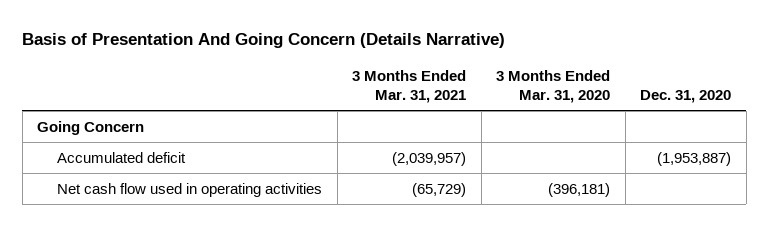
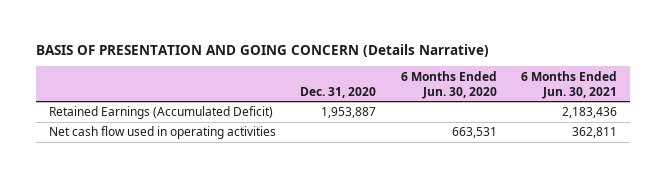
- Basis of Presentation And Going Concern (Details Narrative)
+ BASIS OF PRESENTATION AND GOING CONCERN (Details Narrative)
- | 3 Months Ended Mar. 31, 2021 | 3 Months Ended Mar. 31, 2020 | Dec. 31, 2020
+ | Dec. 31, 2020 | 6 Months Ended Jun. 30, 2020 | 6 Months Ended Jun. 30, 2021
- Going Concern
- Accumulated deficit | (2,039,957) | | (1,953,887)
+ Retained Earnings (Accumulated Deficit) | 1,953,887 | | 2,183,436

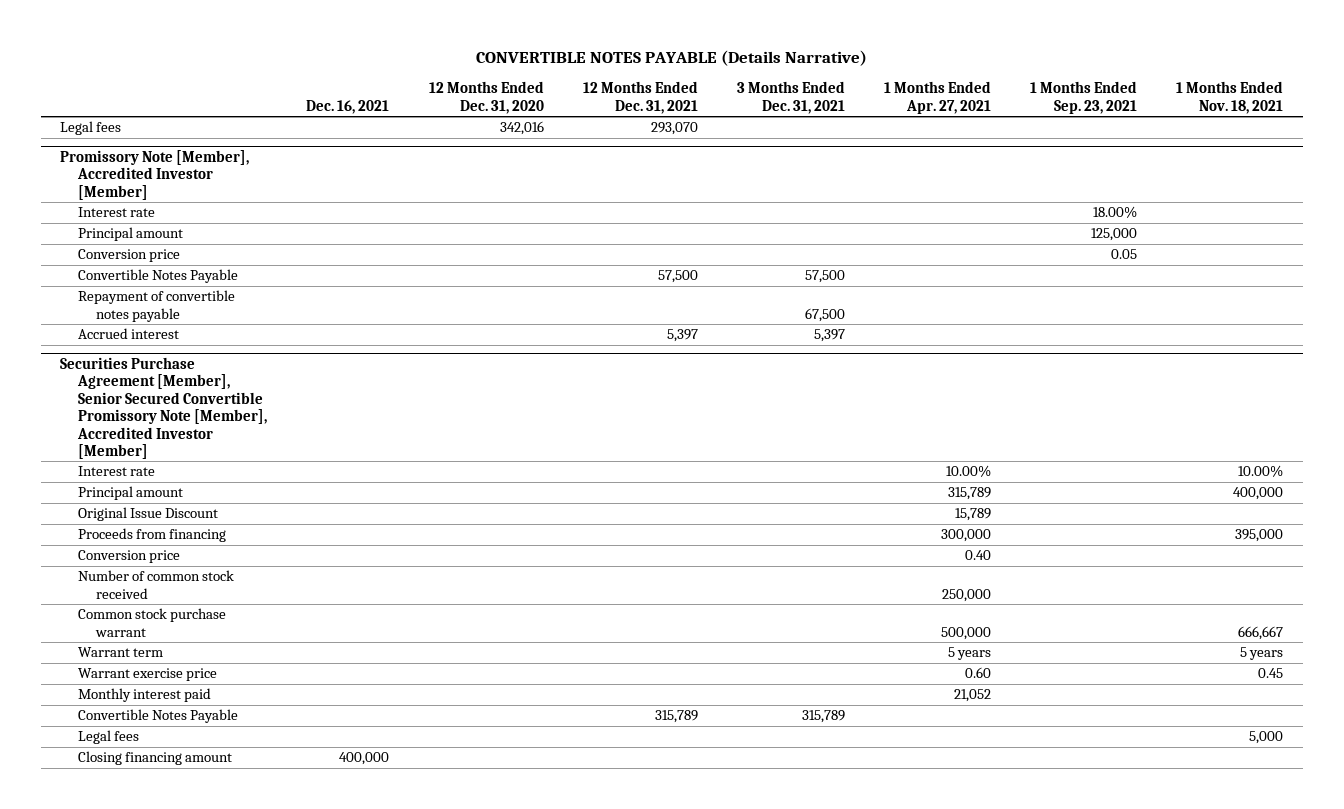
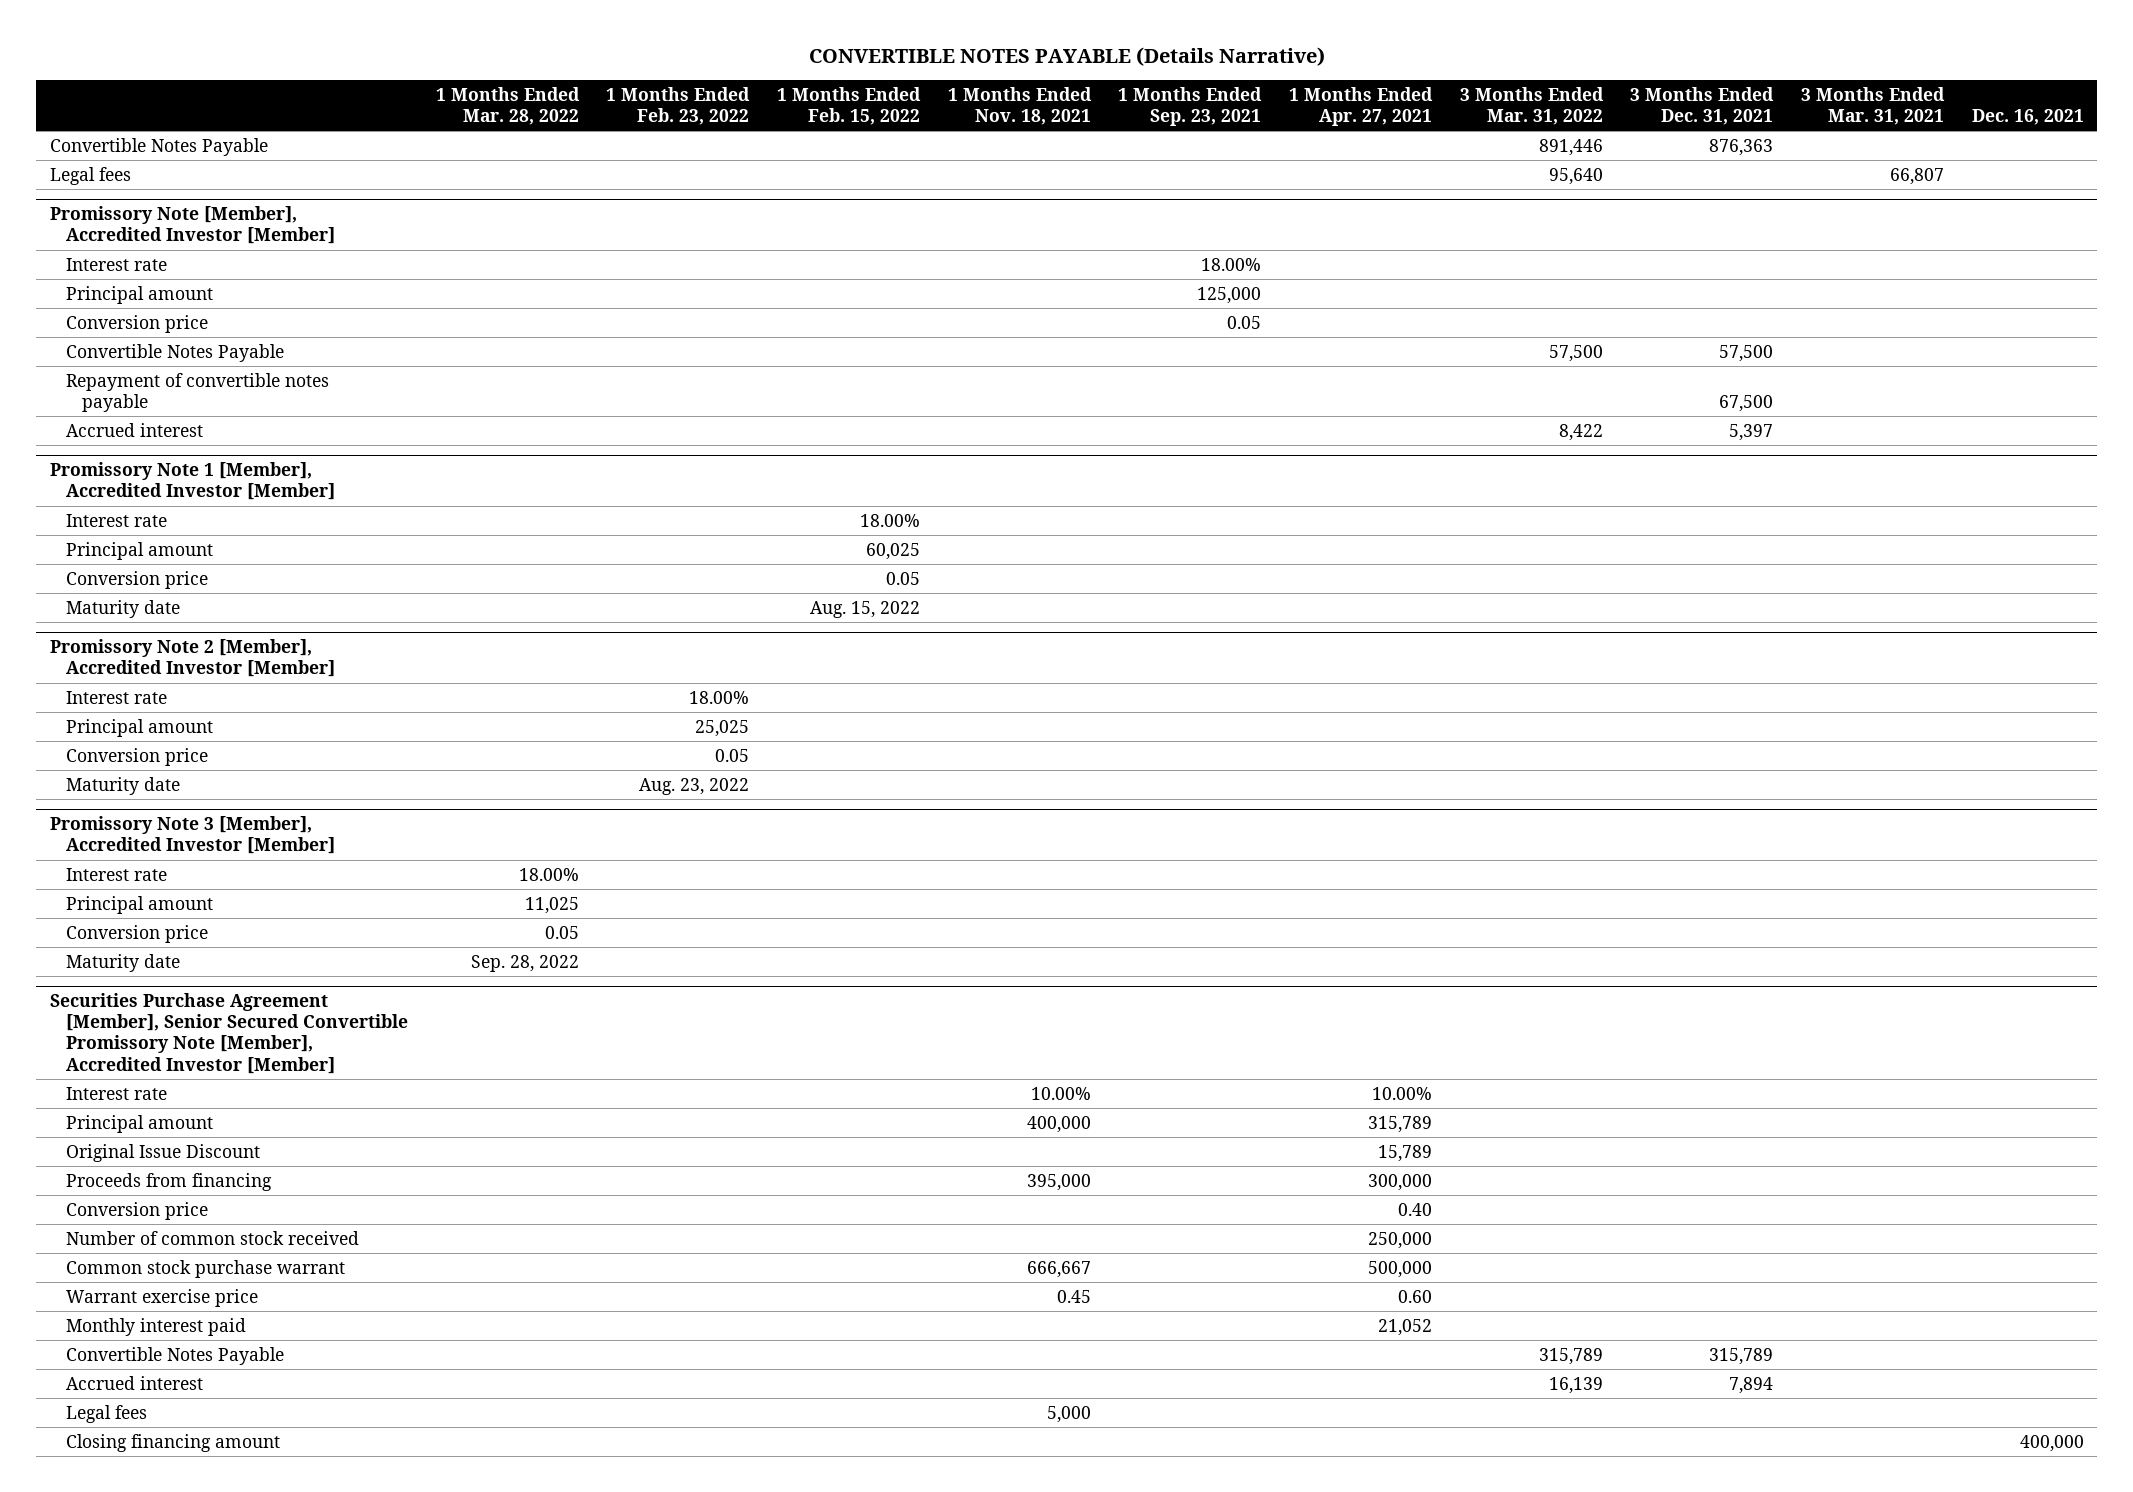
- | Dec. 16, 2021 | 12 Months Ended Dec. 31, 2020 | 12 Months Ended Dec. 31, 2021 | 3 Months Ended Dec. 31, 2021 | 1 Months Ended Apr. 27, 2021 | 1 Months Ended Sep. 23, 2021 | 1 Months Ended Nov. 18, 2021
+ | 1 Months Ended Mar. 28, 2022 | 1 Months Ended Feb. 23, 2022 | 1 Months Ended Feb. 15, 2022 | 1 Months Ended Nov. 18, 2021 | 1 Months Ended Sep. 23, 2021 | 1 Months Ended Apr. 27, 2021 | 3 Months Ended Mar. 31, 2022 | 3 Months Ended Dec. 31, 2021 | 3 Months Ended Mar. 31, 2021 | Dec. 16, 2021
+ Convertible Notes Payable | | | | | | | 891,446 | 876,363 | |
+ Promissory Note 1 [Member], Accredited Investor [Member]
+ Interest rate | | | 18.00% | | | | | | |
+ Principal amount | | | 60,025 | | | | | | |
+ Conversion price | | | 0.05 | | | | | | |
+ Maturity date | | | Aug. 15, 2022 | | | | | | |
+ Promissory Note 2 [Member], Accredited Investor [Member]
+ Interest rate | | 18.00% | | | | | | | |
+ Principal amount | | 25,025 | | | | | | | |
+ Conversion price | | 0.05 | | | | | | | |
+ Maturity date | | Aug. 23, 2022 | | | | | | | |
+ Promissory Note 3 [Member], Accredited Investor [Member]
+ Interest rate | 18.00% | | | | | | | | |
+ Principal amount | 11,025 | | | | | | | | |
+ Conversion price | 0.05 | | | | | | | | |
+ Maturity date | Sep. 28, 2022 | | | | | | | | |
@ Securities Purchase Agreement [Member], Senior Secured Convertible Promissory Note [Member], Accredited Investor [Member]
- Warrant term | | | | | 5 years | | 5 years
+ Accrued interest | | | | | | | 16,139 | 7,894 | |

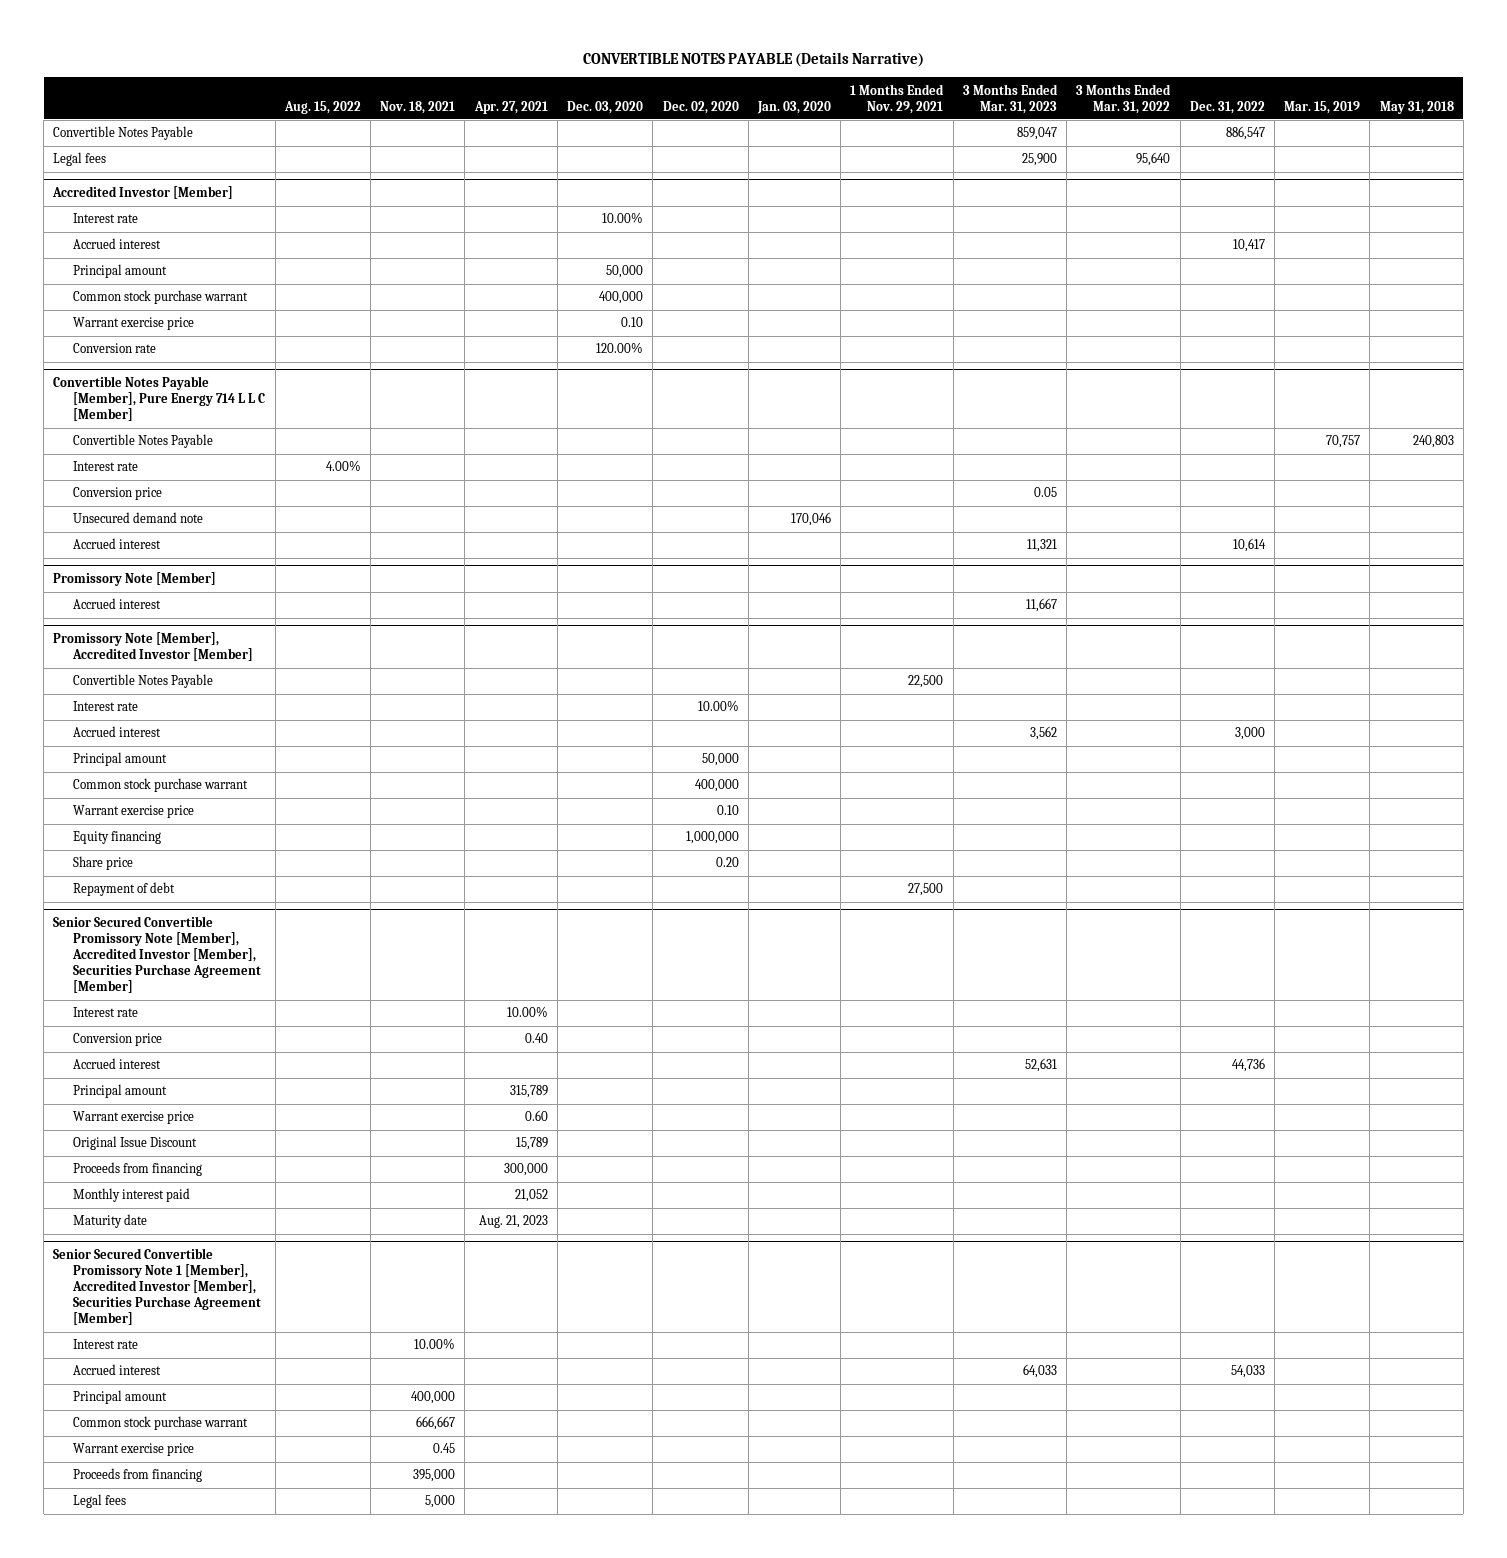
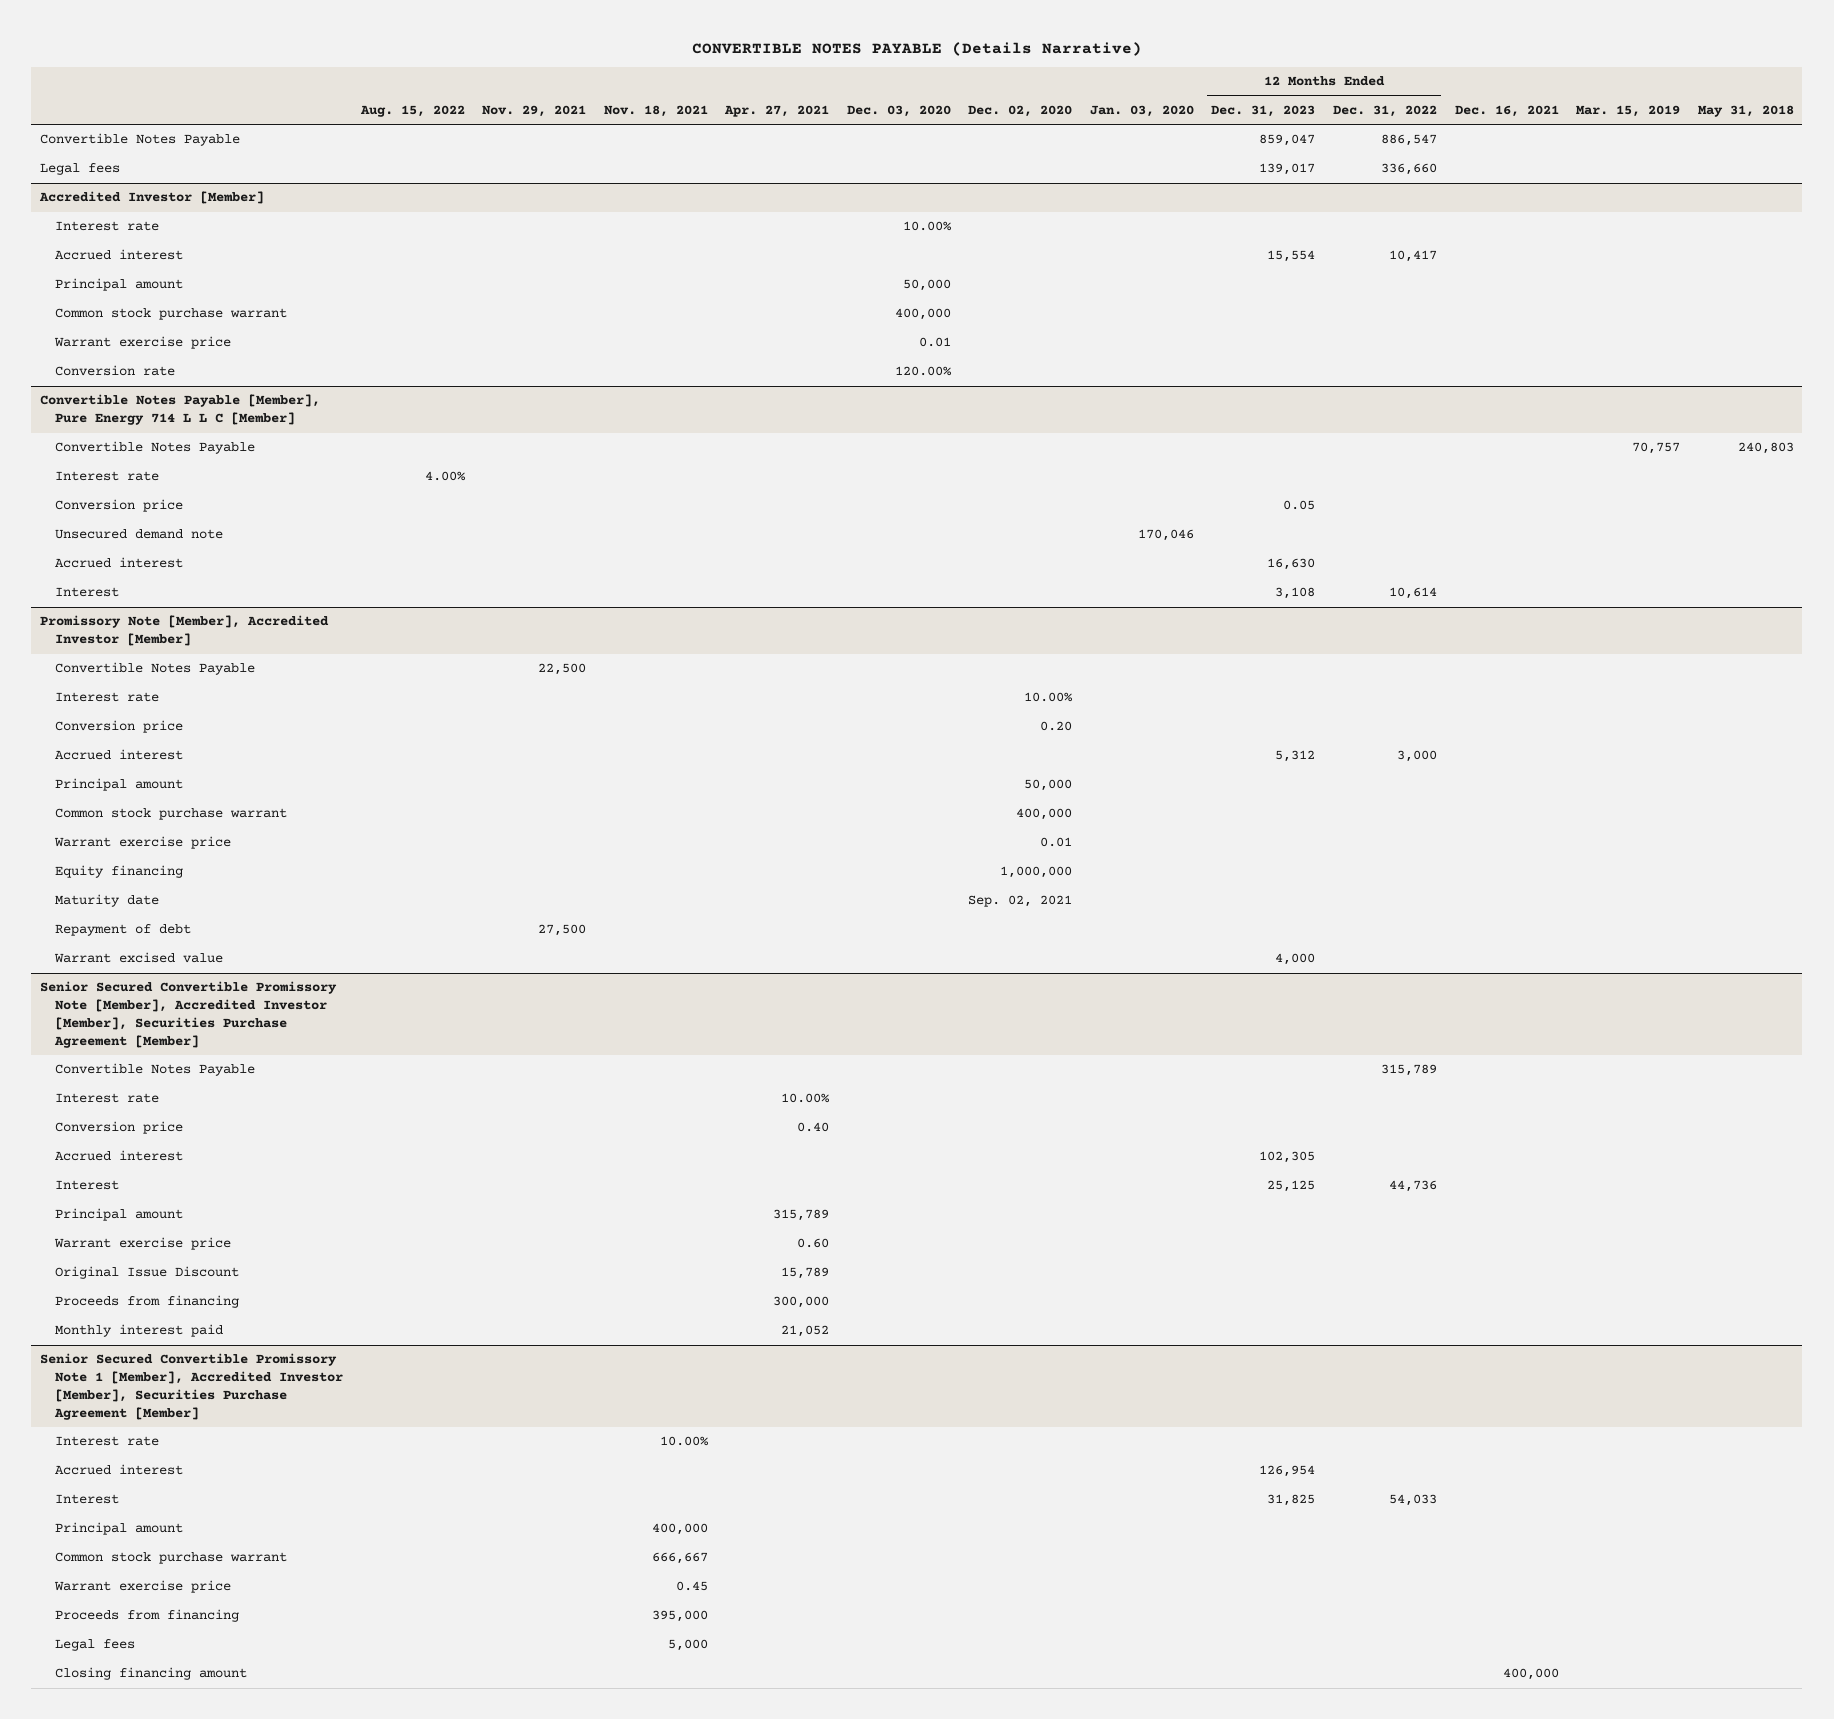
- | Aug. 15, 2022 | Nov. 18, 2021 | Apr. 27, 2021 | Dec. 03, 2020 | Dec. 02, 2020 | Jan. 03, 2020 | 1 Months Ended Nov. 29, 2021 | 3 Months Ended Mar. 31, 2023 | 3 Months Ended Mar. 31, 2022 | Dec. 31, 2022 | Mar. 15, 2019 | May 31, 2018
+ | Aug. 15, 2022 | Nov. 29, 2021 | Nov. 18, 2021 | Apr. 27, 2021 | Dec. 03, 2020 | Dec. 02, 2020 | Jan. 03, 2020 | 12 Months Ended Dec. 31, 2023 | 12 Months Ended Dec. 31, 2022 | Dec. 16, 2021 | Mar. 15, 2019 | May 31, 2018
@ Accredited Investor [Member]
- Warrant exercise price | | | | 0.10 | | | | | | | |
+ Warrant exercise price | | | | | 0.01 | | | | | | |
- Promissory Note [Member]
- Accrued interest | | | | | | | | 11,667 | | | |
@ Convertible Notes Payable [Member], Pure Energy 714 L L C [Member]
+ Interest | | | | | | | | 3,108 | 10,614 | | |
@ Promissory Note [Member], Accredited Investor [Member]
+ Conversion price | | | | | | 0.20 | | | | | |
- Warrant exercise price | | | | | 0.10 | | | | | | |
+ Warrant exercise price | | | | | | 0.01 | | | | | |
- Share price | | | | | 0.20 | | | | | | |
+ Maturity date | | | | | | Sep. 02, 2021 | | | | | |
+ Warrant excised value | | | | | | | | 4,000 | | | |
@ Senior Secured Convertible Promissory Note [Member], Accredited Investor [Member], Securities Purchase Agreement [Member]
+ Convertible Notes Payable | | | | | | | | | 315,789 | | |
+ Interest | | | | | | | | 25,125 | 44,736 | | |
- Maturity date | | | Aug. 21, 2023 | | | | | | | | |
@ Senior Secured Convertible Promissory Note 1 [Member], Accredited Investor [Member], Securities Purchase Agreement [Member]
+ Interest | | | | | | | | 31,825 | 54,033 | | |
+ Closing financing amount | | | | | | | | | | 400,000 | |

